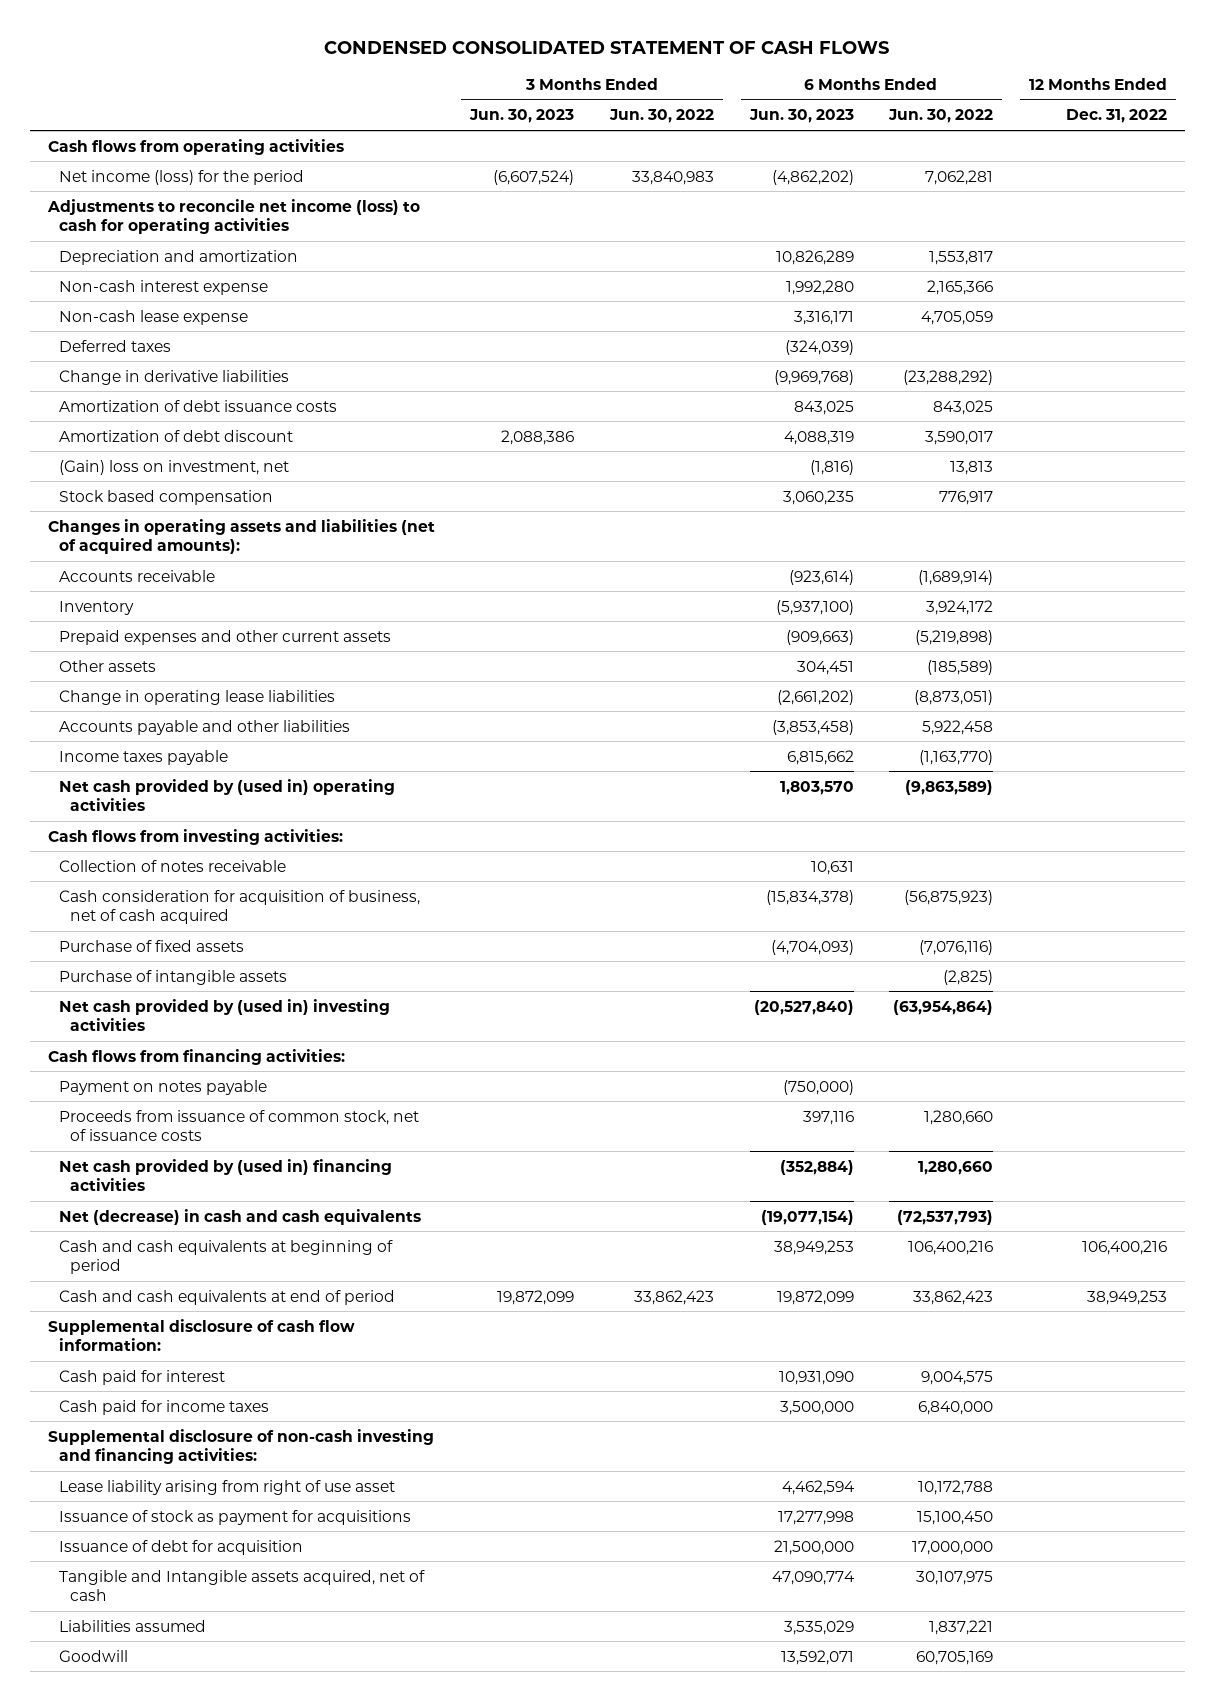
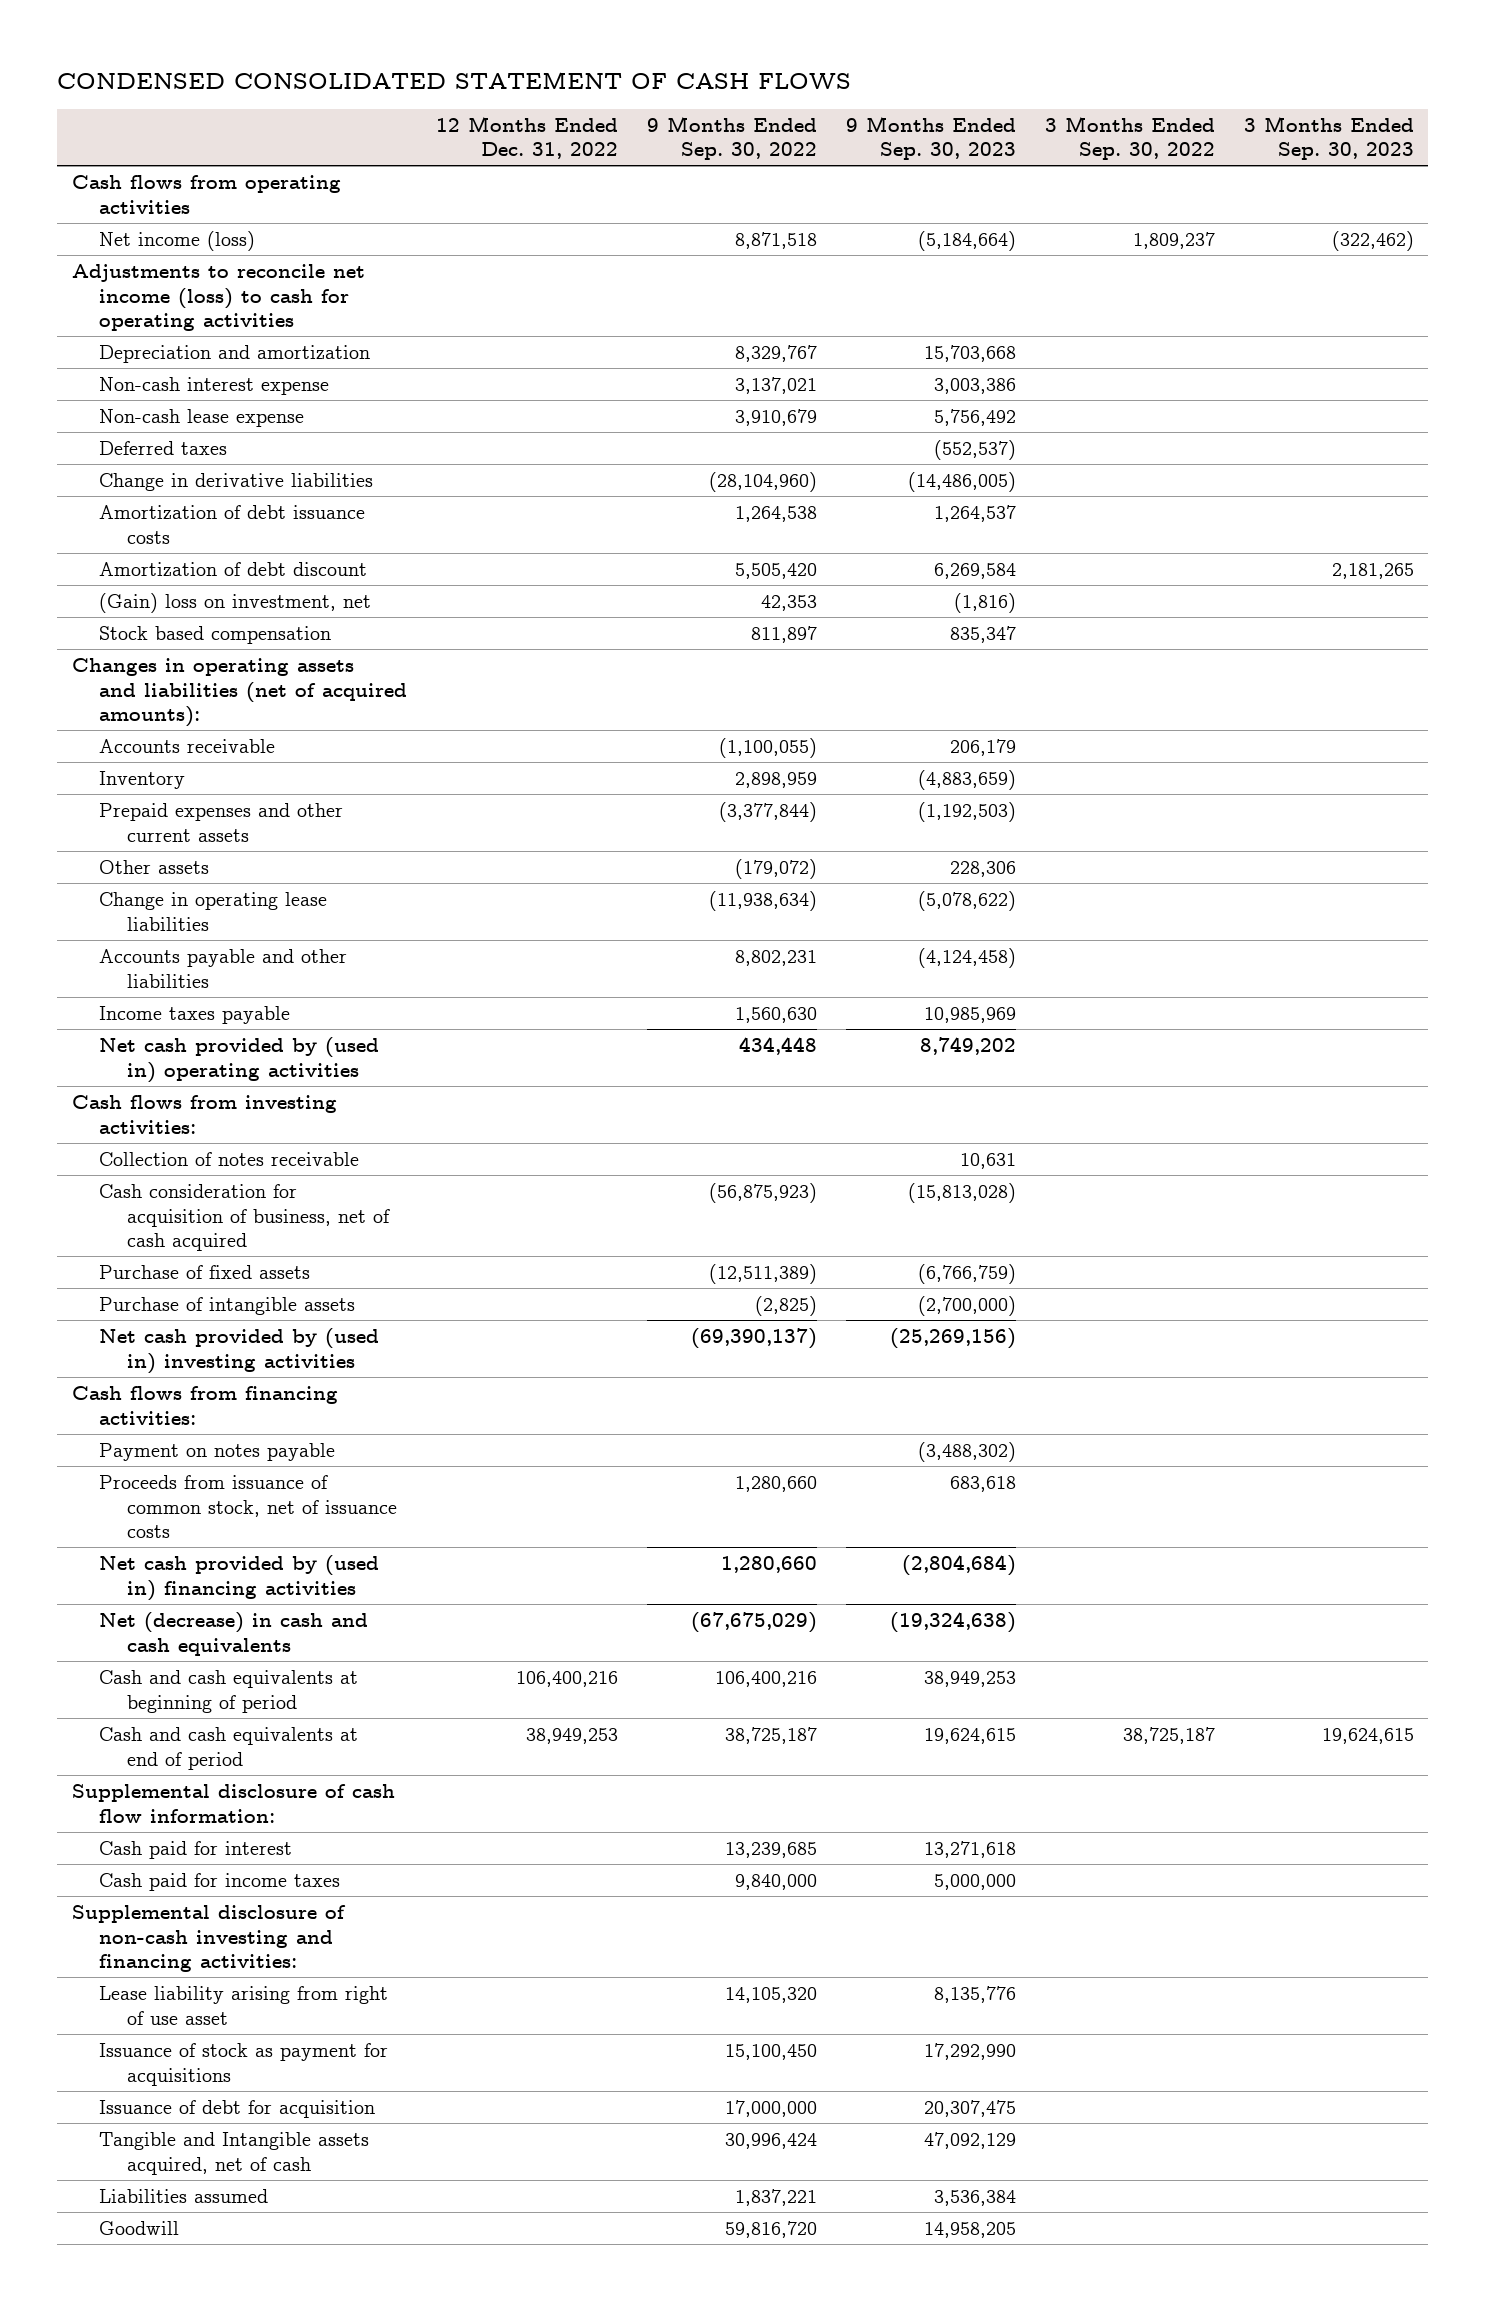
- | 3 Months Ended Jun. 30, 2023 | 3 Months Ended Jun. 30, 2022 | 6 Months Ended Jun. 30, 2023 | 6 Months Ended Jun. 30, 2022 | 12 Months Ended Dec. 31, 2022
+ | 12 Months Ended Dec. 31, 2022 | 9 Months Ended Sep. 30, 2022 | 9 Months Ended Sep. 30, 2023 | 3 Months Ended Sep. 30, 2022 | 3 Months Ended Sep. 30, 2023
- Net income (loss) for the period | (6,607,524) | 33,840,983 | (4,862,202) | 7,062,281 |
+ Net income (loss) | | 8,871,518 | (5,184,664) | 1,809,237 | (322,462)

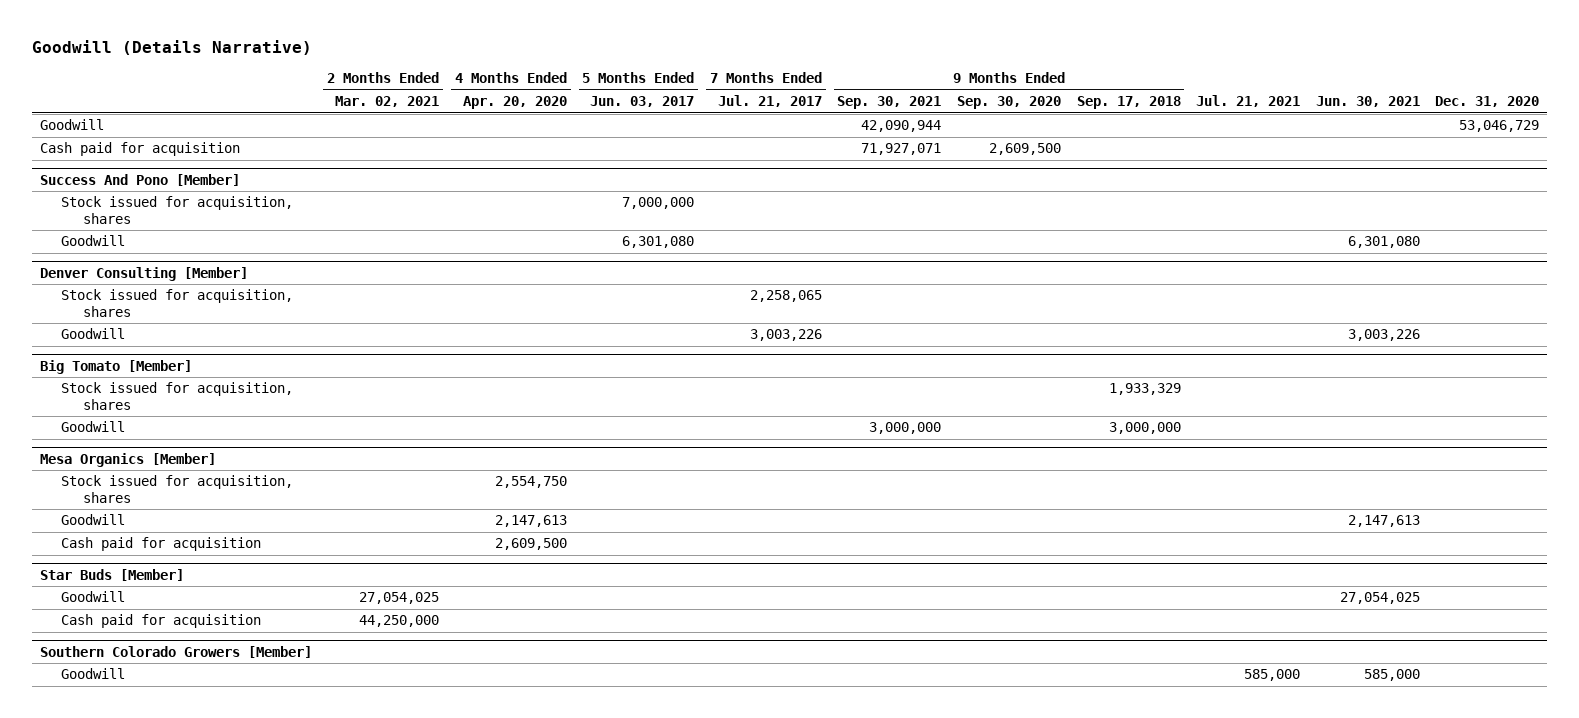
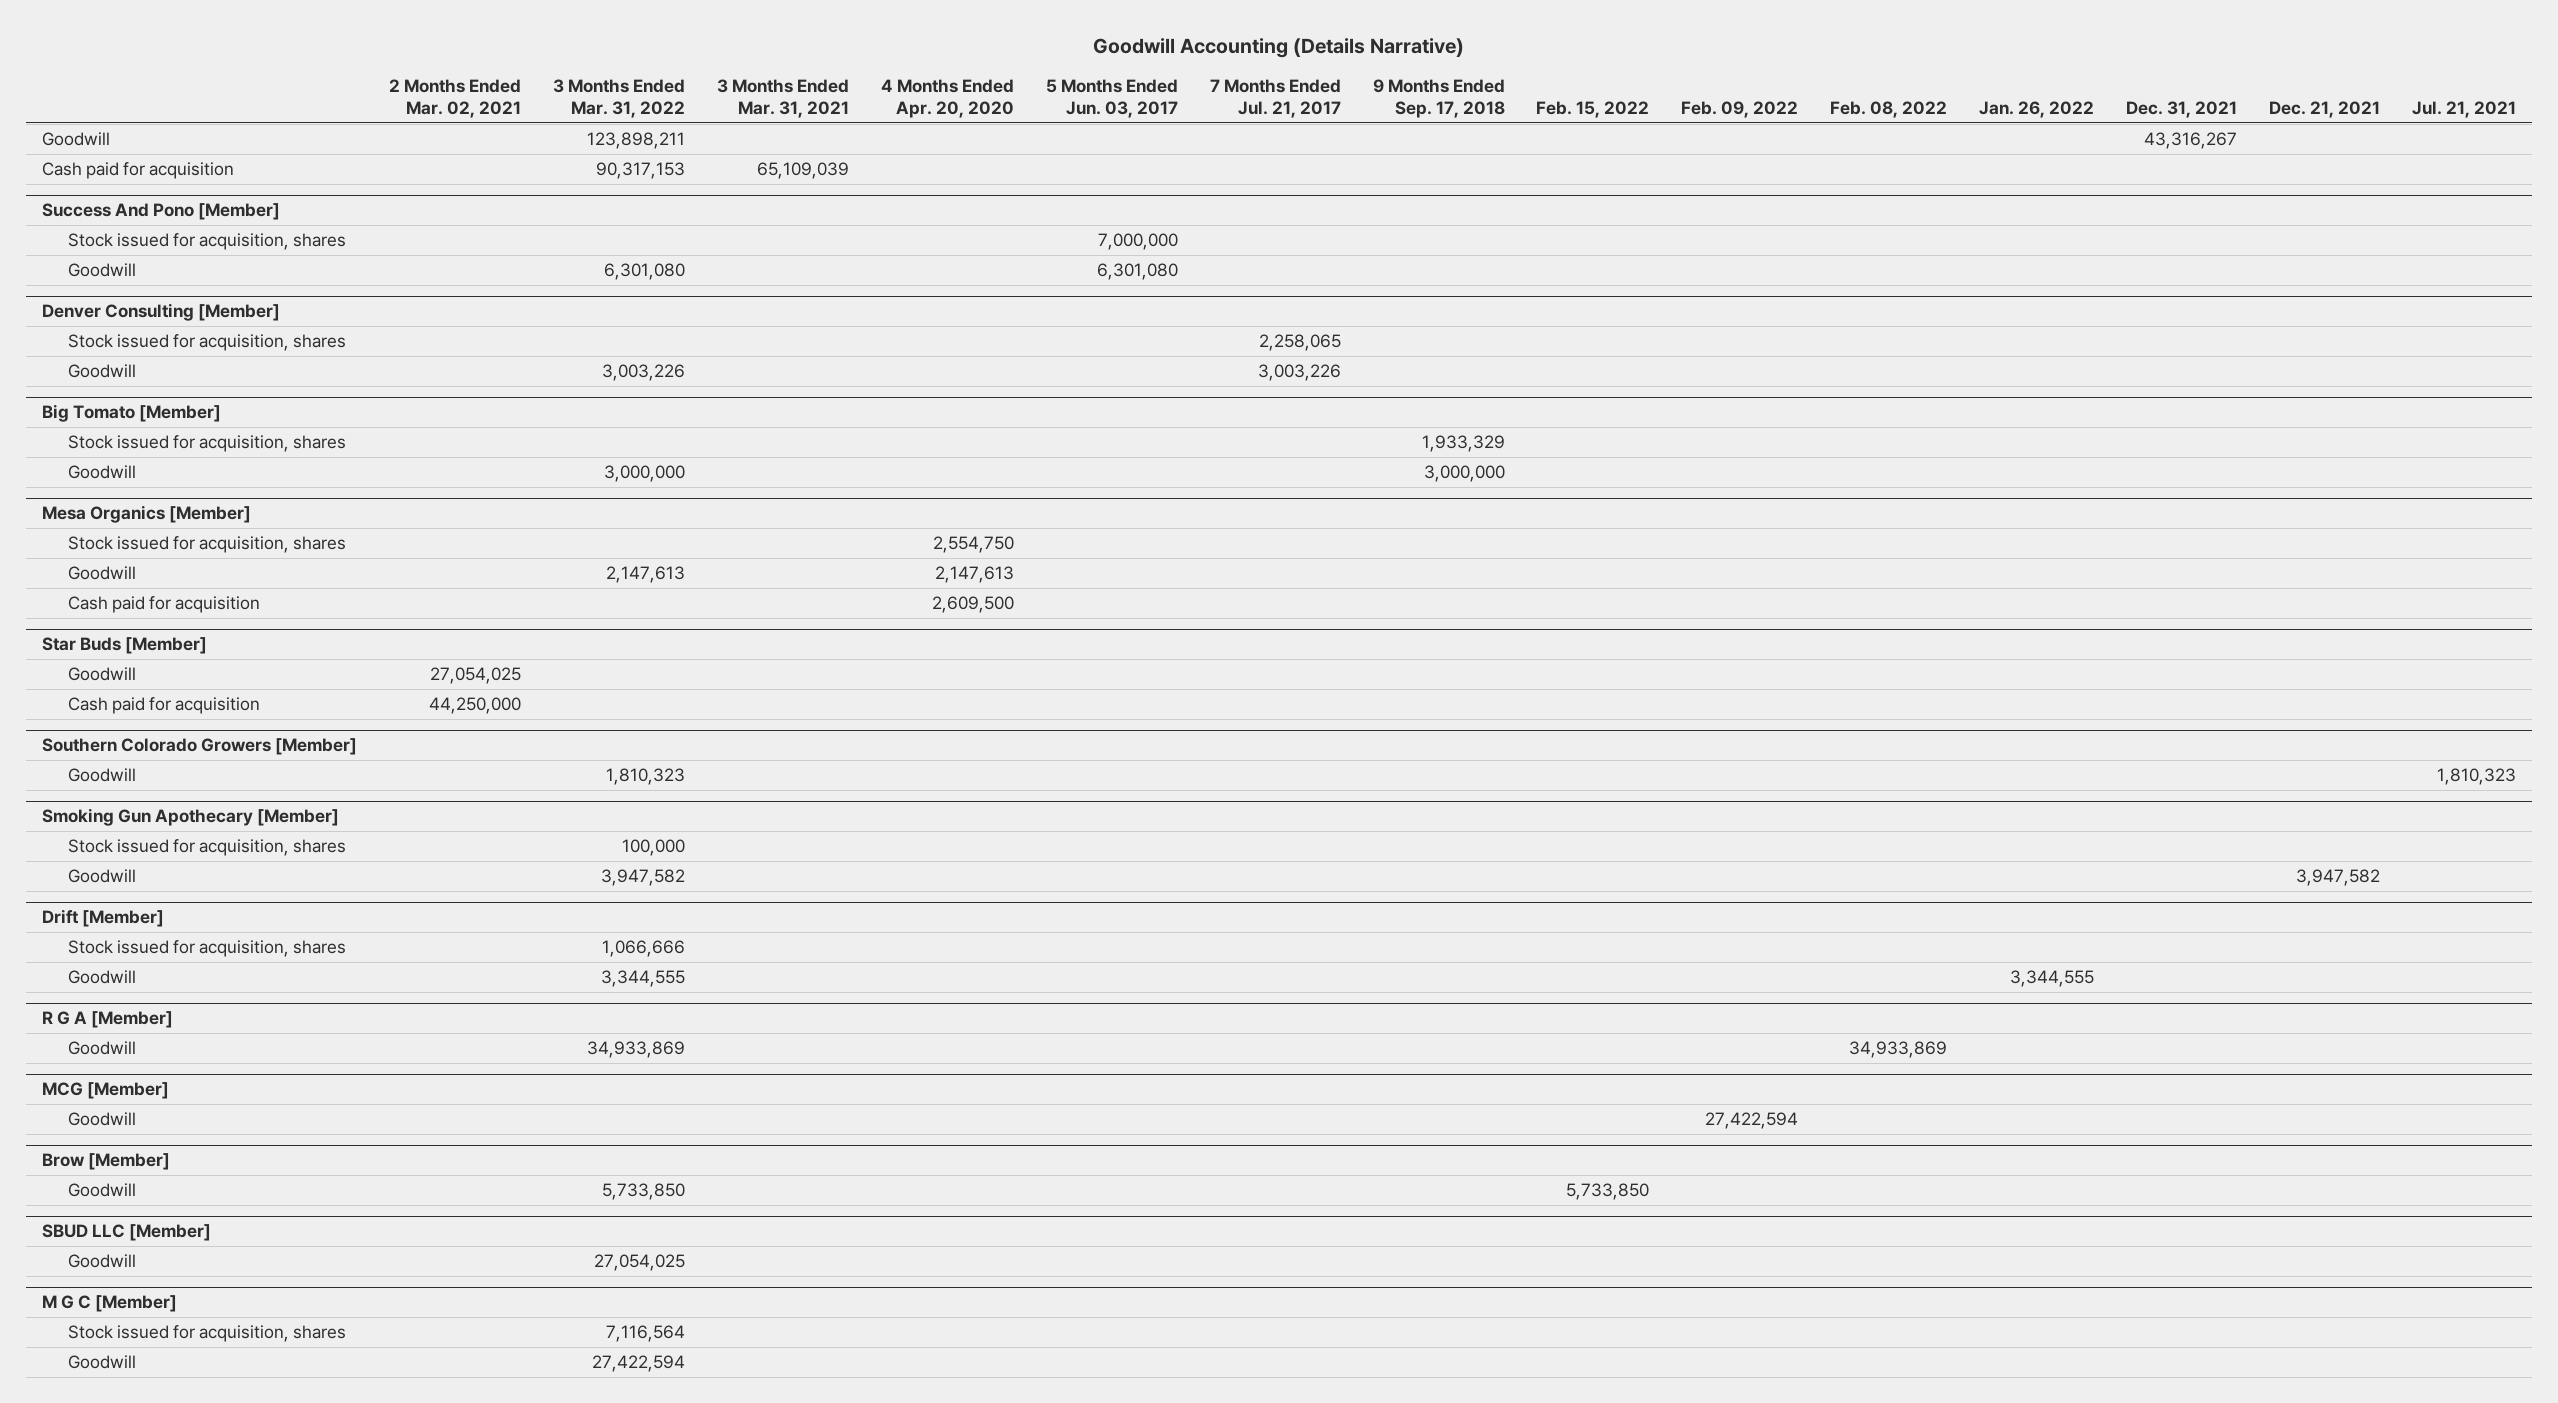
- Goodwill (Details Narrative)
+ Goodwill Accounting (Details Narrative)
- | 2 Months Ended Mar. 02, 2021 | 4 Months Ended Apr. 20, 2020 | 5 Months Ended Jun. 03, 2017 | 7 Months Ended Jul. 21, 2017 | 9 Months Ended Sep. 30, 2021 | 9 Months Ended Sep. 30, 2020 | 9 Months Ended Sep. 17, 2018 | Jul. 21, 2021 | Jun. 30, 2021 | Dec. 31, 2020
+ | 2 Months Ended Mar. 02, 2021 | 3 Months Ended Mar. 31, 2022 | 3 Months Ended Mar. 31, 2021 | 4 Months Ended Apr. 20, 2020 | 5 Months Ended Jun. 03, 2017 | 7 Months Ended Jul. 21, 2017 | 9 Months Ended Sep. 17, 2018 | Feb. 15, 2022 | Feb. 09, 2022 | Feb. 08, 2022 | Jan. 26, 2022 | Dec. 31, 2021 | Dec. 21, 2021 | Jul. 21, 2021
@ Southern Colorado Growers [Member]
- Goodwill | | | | | | | | 585,000 | 585,000 |
+ Goodwill | | 1,810,323 | | | | | | | | | | | | 1,810,323
+ Smoking Gun Apothecary [Member]
+ Stock issued for acquisition, shares | | 100,000 | | | | | | | | | | | |
+ Goodwill | | 3,947,582 | | | | | | | | | | | 3,947,582 |
+ Drift [Member]
+ Stock issued for acquisition, shares | | 1,066,666 | | | | | | | | | | | |
+ Goodwill | | 3,344,555 | | | | | | | | | 3,344,555 | | |
+ R G A [Member]
+ Goodwill | | 34,933,869 | | | | | | | | 34,933,869 | | | |
+ MCG [Member]
+ Goodwill | | | | | | | | | 27,422,594 | | | | |
+ Brow [Member]
+ Goodwill | | 5,733,850 | | | | | | 5,733,850 | | | | | |
+ SBUD LLC [Member]
+ Goodwill | | 27,054,025 | | | | | | | | | | | |
+ M G C [Member]
+ Stock issued for acquisition, shares | | 7,116,564 | | | | | | | | | | | |
+ Goodwill | | 27,422,594 | | | | | | | | | | | |

